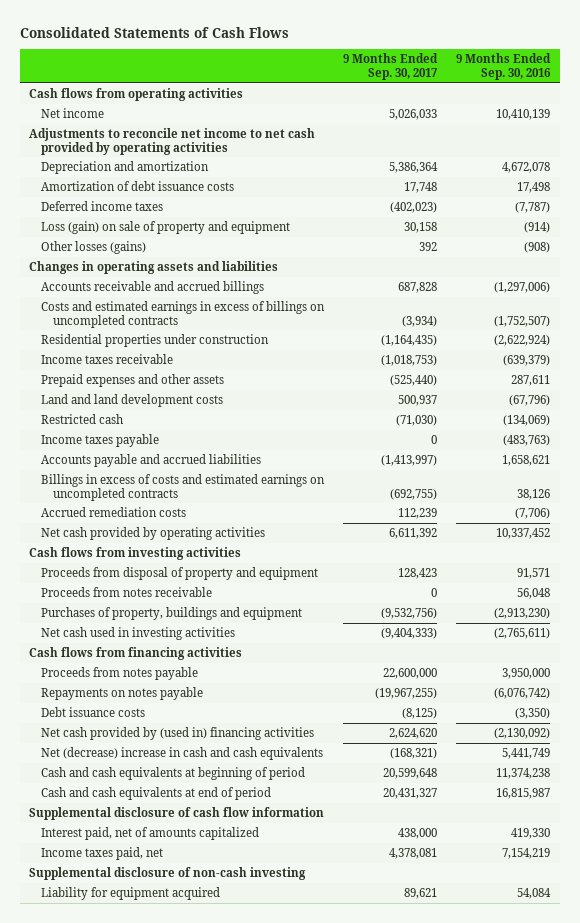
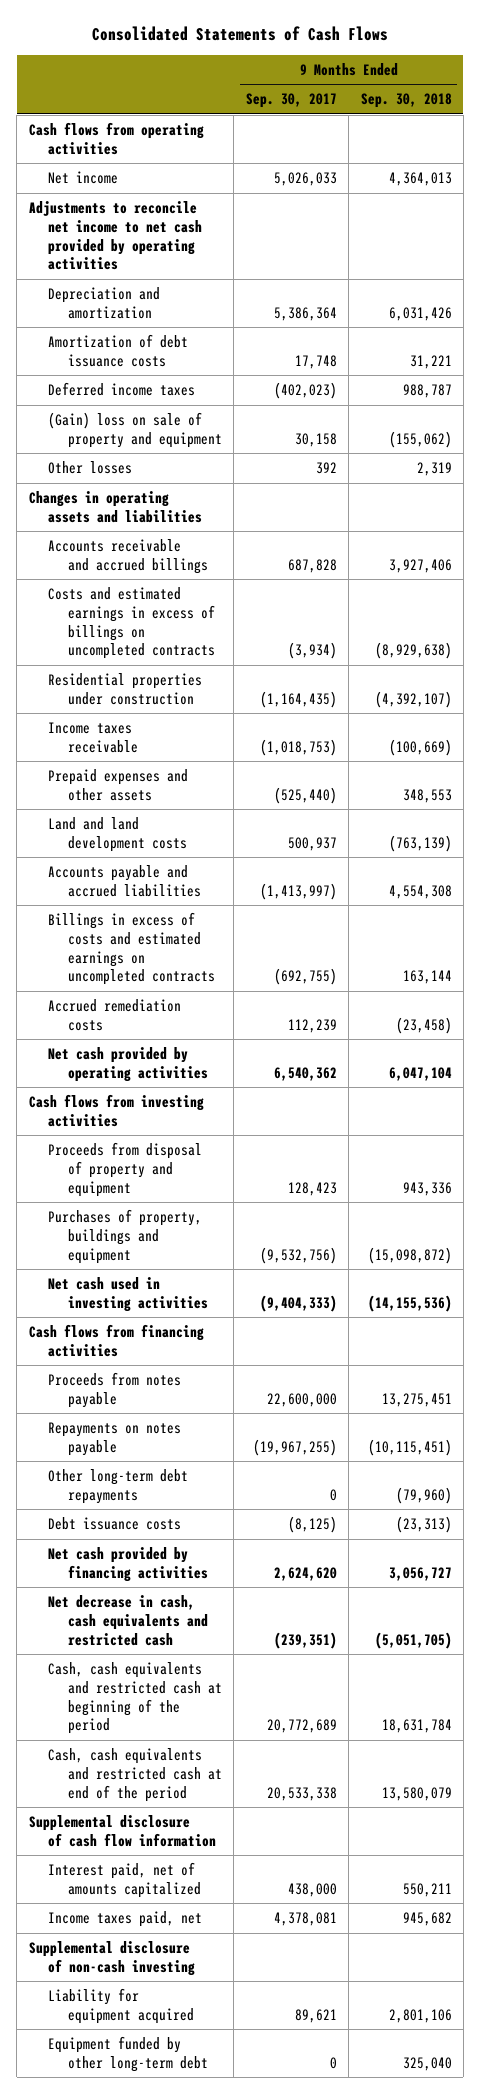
- | 9 Months Ended Sep. 30, 2017 | 9 Months Ended Sep. 30, 2016
+ | 9 Months Ended Sep. 30, 2017 | 9 Months Ended Sep. 30, 2018
- Loss (gain) on sale of property and equipment | 30,158 | (914)
- Other losses (gains) | 392 | (908)
+ (Gain) loss on sale of property and equipment | 30,158 | (155,062)
+ Other losses | 392 | 2,319
- Restricted cash | (71,030) | (134,069)
- Income taxes payable | 0 | (483,763)
- Net cash provided by operating activities | 6,611,392 | 10,337,452
+ Net cash provided by operating activities | 6,540,362 | 6,047,104
- Proceeds from notes receivable | 0 | 56,048
+ Other long-term debt repayments | 0 | (79,960)
- Net cash provided by (used in) financing activities | 2,624,620 | (2,130,092)
- Net (decrease) increase in cash and cash equivalents | (168,321) | 5,441,749
- Cash and cash equivalents at beginning of period | 20,599,648 | 11,374,238
- Cash and cash equivalents at end of period | 20,431,327 | 16,815,987
+ Net cash provided by financing activities | 2,624,620 | 3,056,727
+ Net decrease in cash, cash equivalents and restricted cash | (239,351) | (5,051,705)
+ Cash, cash equivalents and restricted cash at beginning of the period | 20,772,689 | 18,631,784
+ Cash, cash equivalents and restricted cash at end of the period | 20,533,338 | 13,580,079
+ Equipment funded by other long-term debt | 0 | 325,040

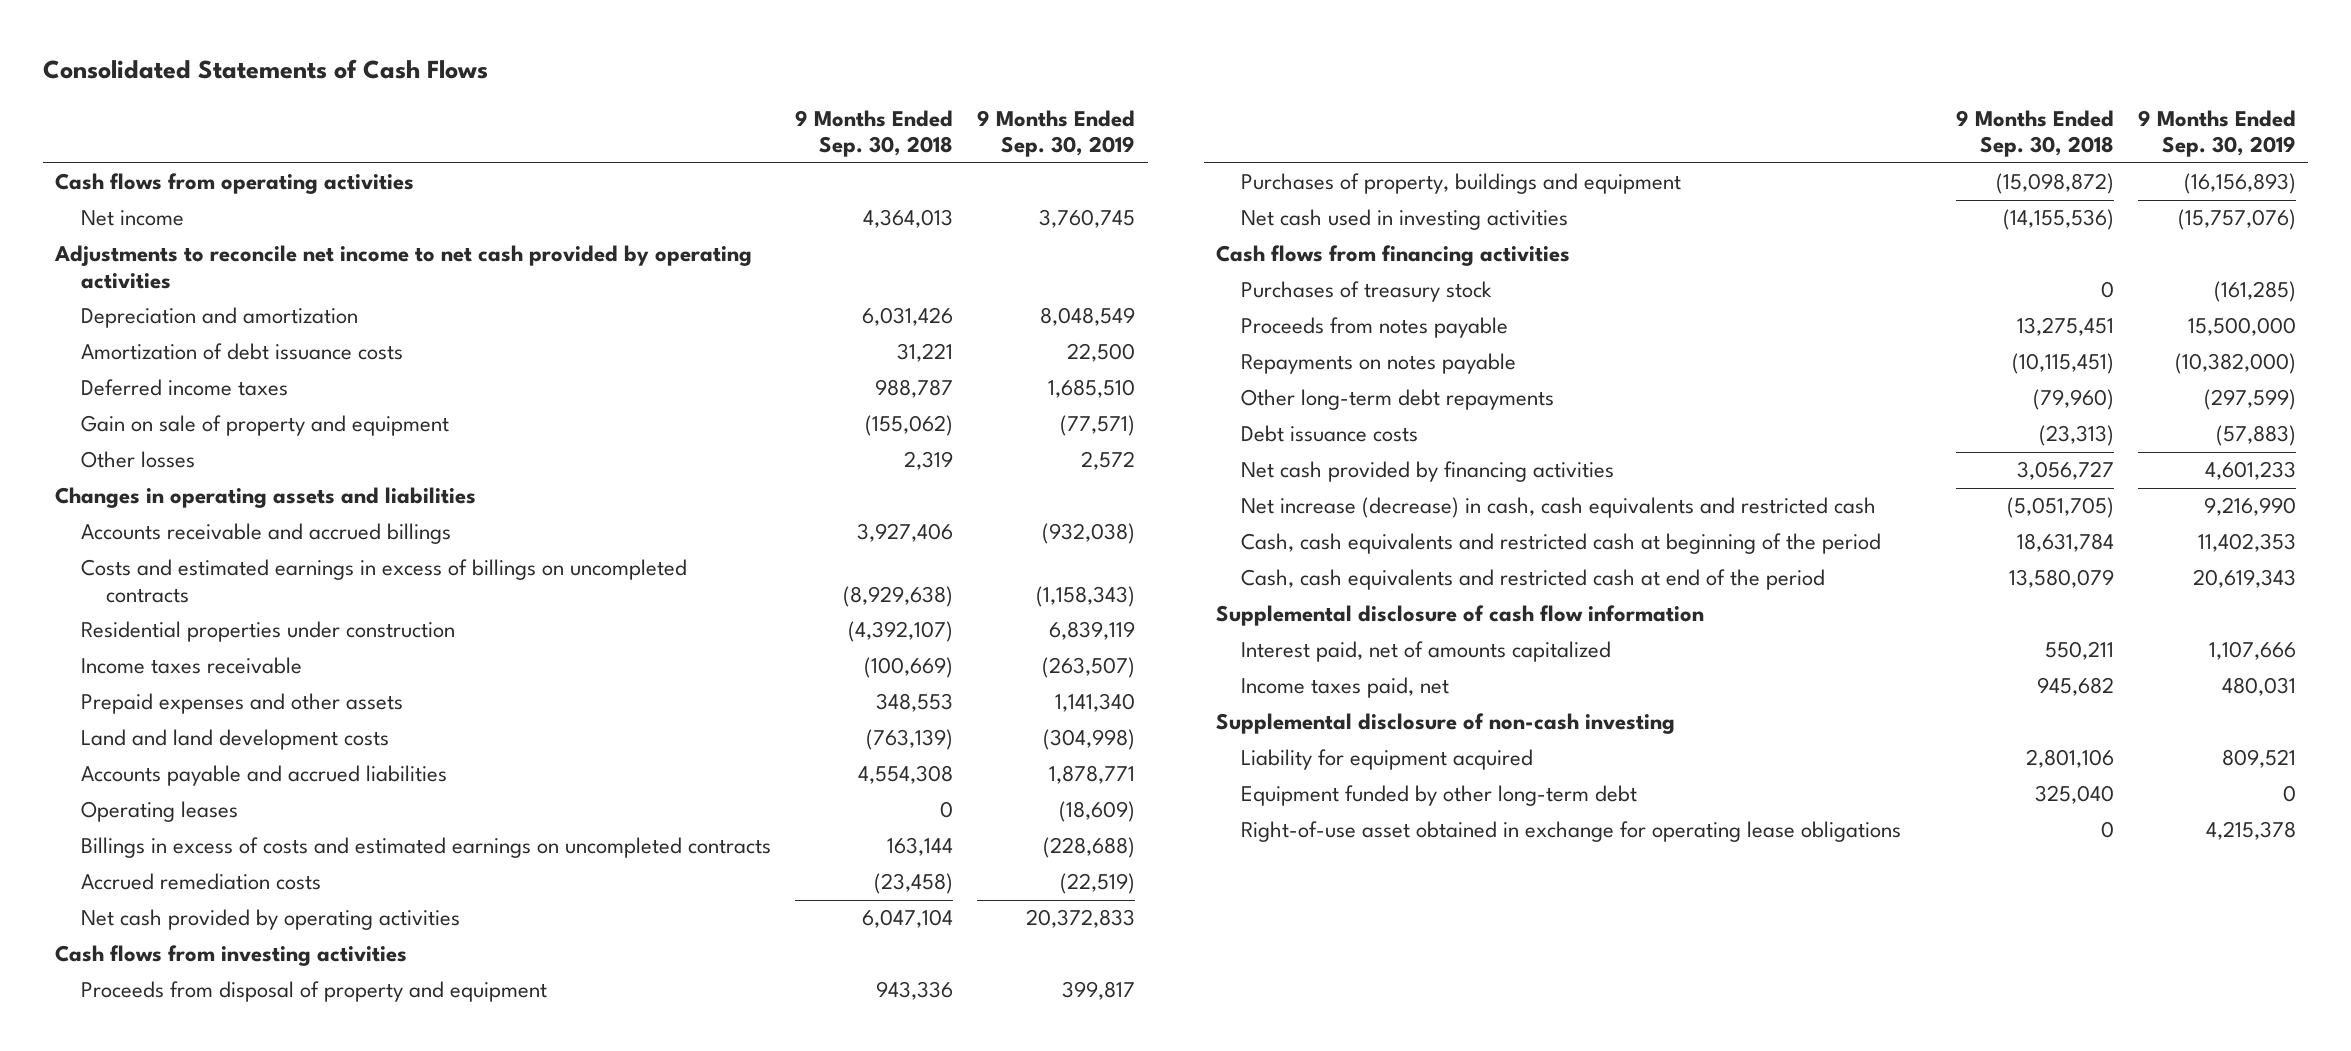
- | 9 Months Ended Sep. 30, 2017 | 9 Months Ended Sep. 30, 2018
+ | 9 Months Ended Sep. 30, 2018 | 9 Months Ended Sep. 30, 2019
- (Gain) loss on sale of property and equipment | 30,158 | (155,062)
+ Gain on sale of property and equipment | (155,062) | (77,571)
+ Operating leases | 0 | (18,609)
+ Purchases of treasury stock | 0 | (161,285)
- Net decrease in cash, cash equivalents and restricted cash | (239,351) | (5,051,705)
+ Net increase (decrease) in cash, cash equivalents and restricted cash | (5,051,705) | 9,216,990
+ Right-of-use asset obtained in exchange for operating lease obligations | 0 | 4,215,378

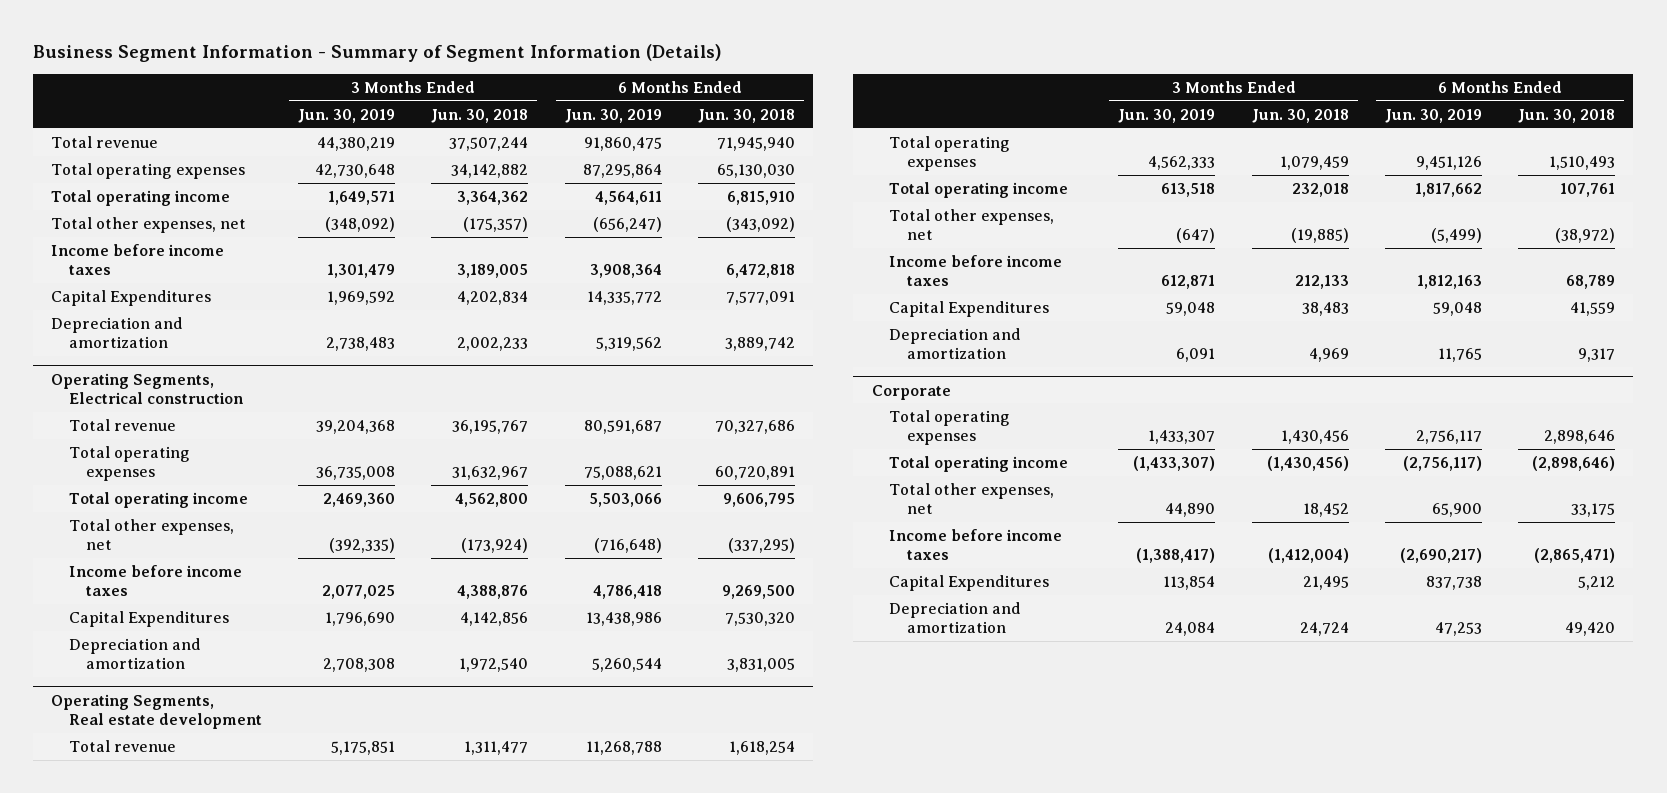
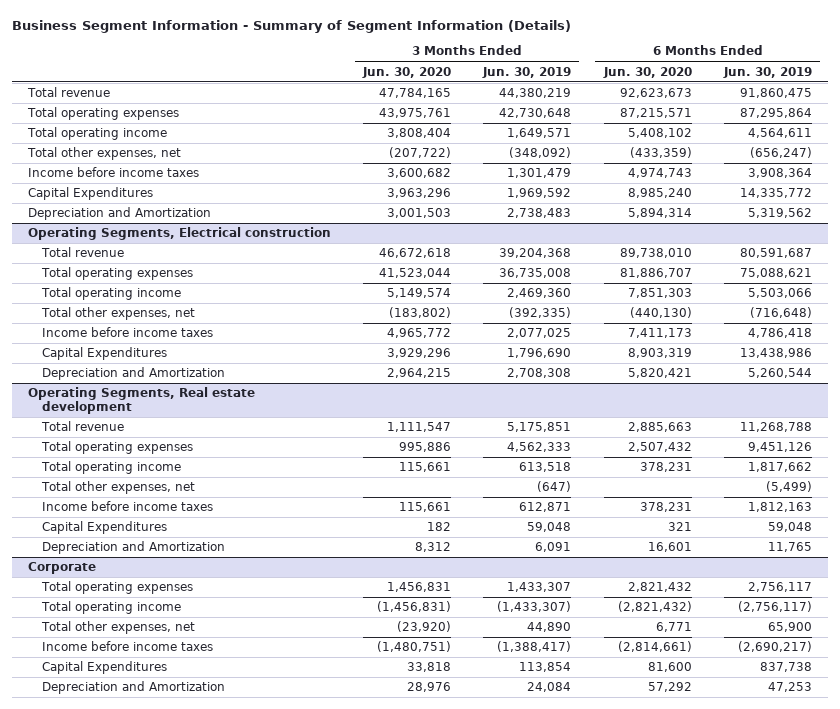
- | 3 Months Ended Jun. 30, 2019 | 3 Months Ended Jun. 30, 2018 | 6 Months Ended Jun. 30, 2019 | 6 Months Ended Jun. 30, 2018
+ | 3 Months Ended Jun. 30, 2020 | 3 Months Ended Jun. 30, 2019 | 6 Months Ended Jun. 30, 2020 | 6 Months Ended Jun. 30, 2019
- Depreciation and amortization | 2,738,483 | 2,002,233 | 5,319,562 | 3,889,742
+ Depreciation and Amortization | 3,001,503 | 2,738,483 | 5,894,314 | 5,319,562
@ Operating Segments, Electrical construction
- Depreciation and amortization | 2,708,308 | 1,972,540 | 5,260,544 | 3,831,005
+ Depreciation and Amortization | 2,964,215 | 2,708,308 | 5,820,421 | 5,260,544
@ Operating Segments, Real estate development
- Depreciation and amortization | 6,091 | 4,969 | 11,765 | 9,317
+ Depreciation and Amortization | 8,312 | 6,091 | 16,601 | 11,765
@ Corporate
- Depreciation and amortization | 24,084 | 24,724 | 47,253 | 49,420
+ Depreciation and Amortization | 28,976 | 24,084 | 57,292 | 47,253

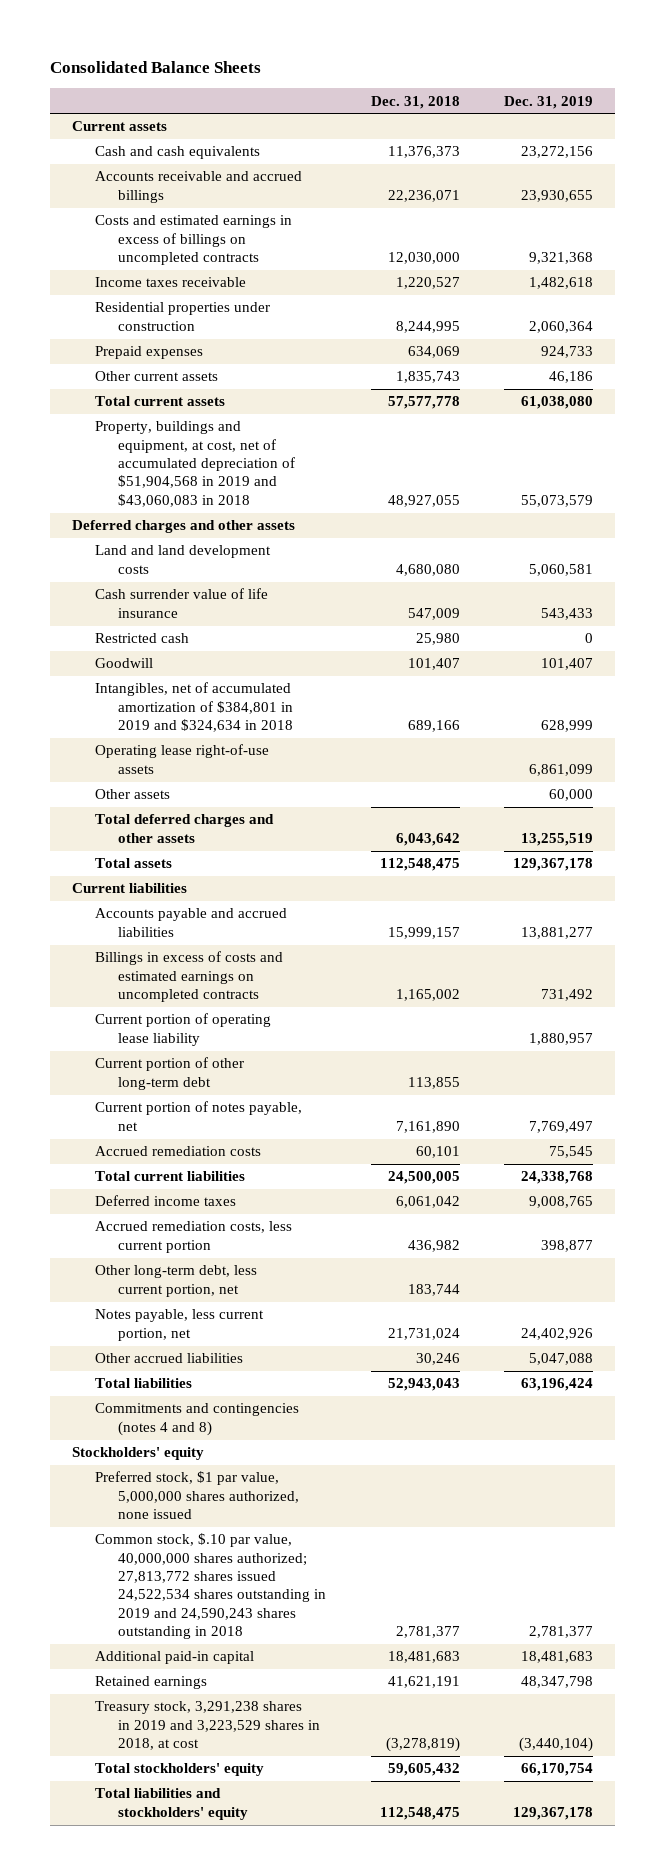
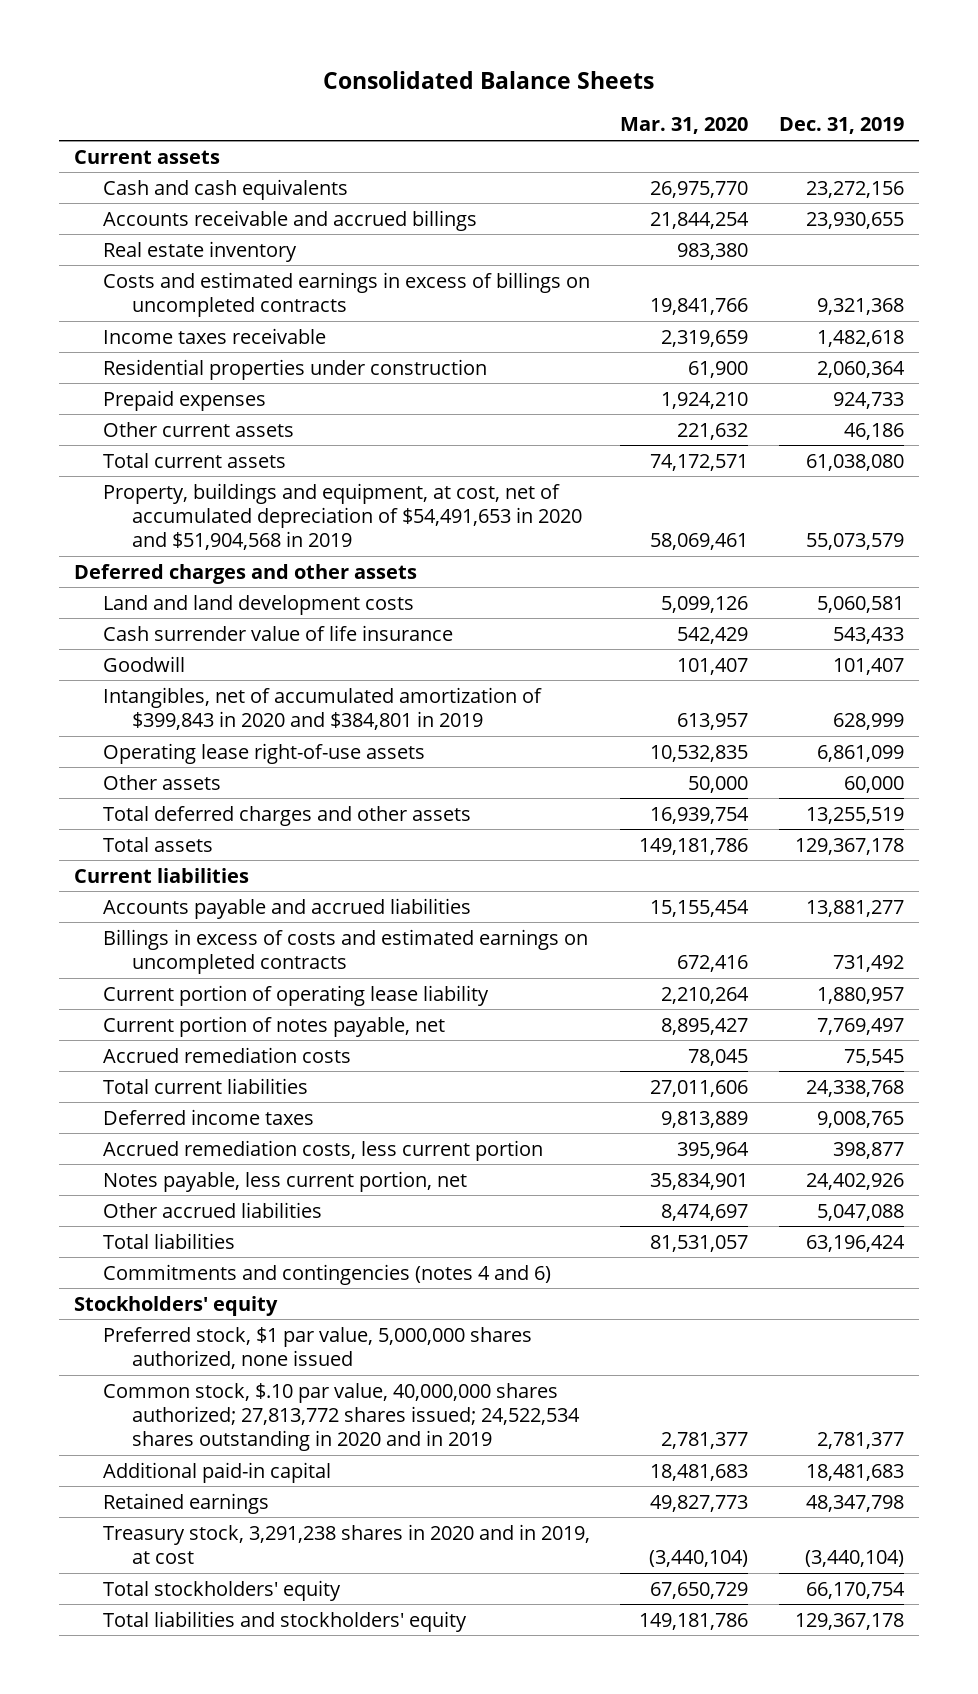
- | Dec. 31, 2018 | Dec. 31, 2019
+ | Mar. 31, 2020 | Dec. 31, 2019
+ Real estate inventory | 983,380 |
- Property, buildings and equipment, at cost, net of accumulated depreciation of $51,904,568 in 2019 and $43,060,083 in 2018 | 48,927,055 | 55,073,579
+ Property, buildings and equipment, at cost, net of accumulated depreciation of $54,491,653 in 2020 and $51,904,568 in 2019 | 58,069,461 | 55,073,579
- Restricted cash | 25,980 | 0
- Intangibles, net of accumulated amortization of $384,801 in 2019 and $324,634 in 2018 | 689,166 | 628,999
+ Intangibles, net of accumulated amortization of $399,843 in 2020 and $384,801 in 2019 | 613,957 | 628,999
- Current portion of other long-term debt | 113,855 |
- Other long-term debt, less current portion, net | 183,744 |
- Commitments and contingencies (notes 4 and 8)
+ Commitments and contingencies (notes 4 and 6)
- Common stock, $.10 par value, 40,000,000 shares authorized; 27,813,772 shares issued 24,522,534 shares outstanding in 2019 and 24,590,243 shares outstanding in 2018 | 2,781,377 | 2,781,377
+ Common stock, $.10 par value, 40,000,000 shares authorized; 27,813,772 shares issued; 24,522,534 shares outstanding in 2020 and in 2019 | 2,781,377 | 2,781,377
- Treasury stock, 3,291,238 shares in 2019 and 3,223,529 shares in 2018, at cost | (3,278,819) | (3,440,104)
+ Treasury stock, 3,291,238 shares in 2020 and in 2019, at cost | (3,440,104) | (3,440,104)

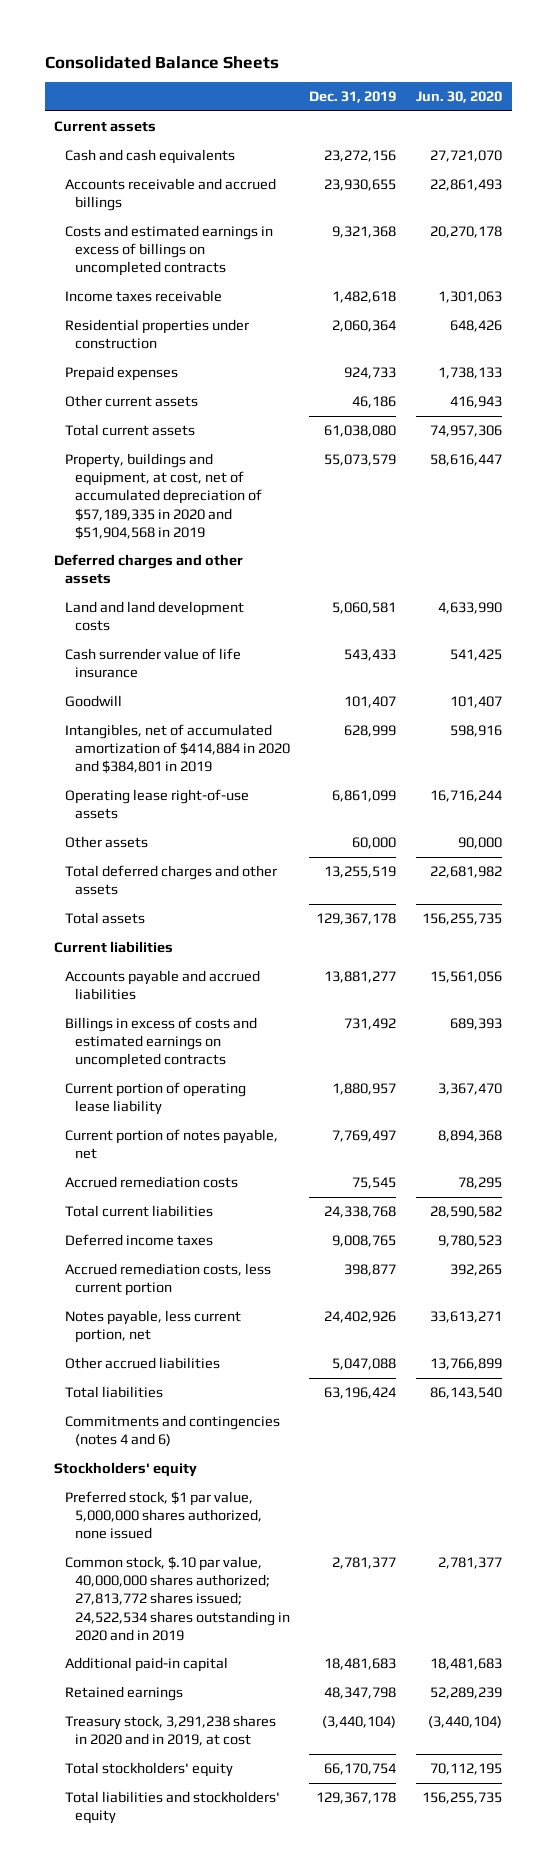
- | Mar. 31, 2020 | Dec. 31, 2019
+ | Dec. 31, 2019 | Jun. 30, 2020
- Real estate inventory | 983,380 |
- Property, buildings and equipment, at cost, net of accumulated depreciation of $54,491,653 in 2020 and $51,904,568 in 2019 | 58,069,461 | 55,073,579
+ Property, buildings and equipment, at cost, net of accumulated depreciation of $57,189,335 in 2020 and $51,904,568 in 2019 | 55,073,579 | 58,616,447
- Intangibles, net of accumulated amortization of $399,843 in 2020 and $384,801 in 2019 | 613,957 | 628,999
+ Intangibles, net of accumulated amortization of $414,884 in 2020 and $384,801 in 2019 | 628,999 | 598,916

